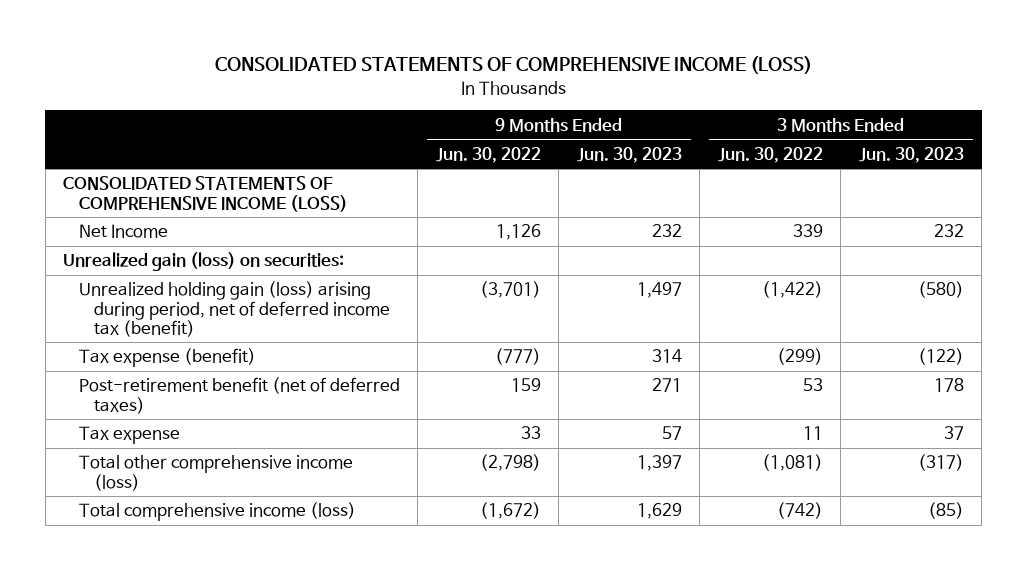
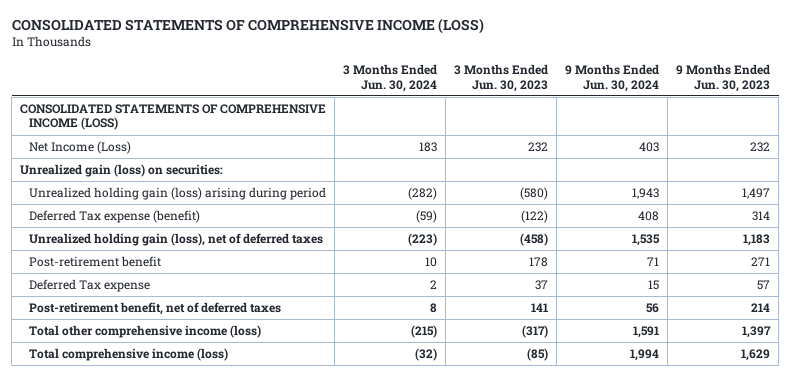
- | 9 Months Ended Jun. 30, 2022 | 9 Months Ended Jun. 30, 2023 | 3 Months Ended Jun. 30, 2022 | 3 Months Ended Jun. 30, 2023
+ | 3 Months Ended Jun. 30, 2024 | 3 Months Ended Jun. 30, 2023 | 9 Months Ended Jun. 30, 2024 | 9 Months Ended Jun. 30, 2023
- Net Income | 1,126 | 232 | 339 | 232
+ Net Income (Loss) | 183 | 232 | 403 | 232
- Unrealized holding gain (loss) arising during period, net of deferred income tax (benefit) | (3,701) | 1,497 | (1,422) | (580)
- Tax expense (benefit) | (777) | 314 | (299) | (122)
- Post-retirement benefit (net of deferred taxes) | 159 | 271 | 53 | 178
- Tax expense | 33 | 57 | 11 | 37
+ Unrealized holding gain (loss) arising during period | (282) | (580) | 1,943 | 1,497
+ Deferred Tax expense (benefit) | (59) | (122) | 408 | 314
+ Unrealized holding gain (loss), net of deferred taxes | (223) | (458) | 1,535 | 1,183
+ Post-retirement benefit | 10 | 178 | 71 | 271
+ Deferred Tax expense | 2 | 37 | 15 | 57
+ Post-retirement benefit, net of deferred taxes | 8 | 141 | 56 | 214

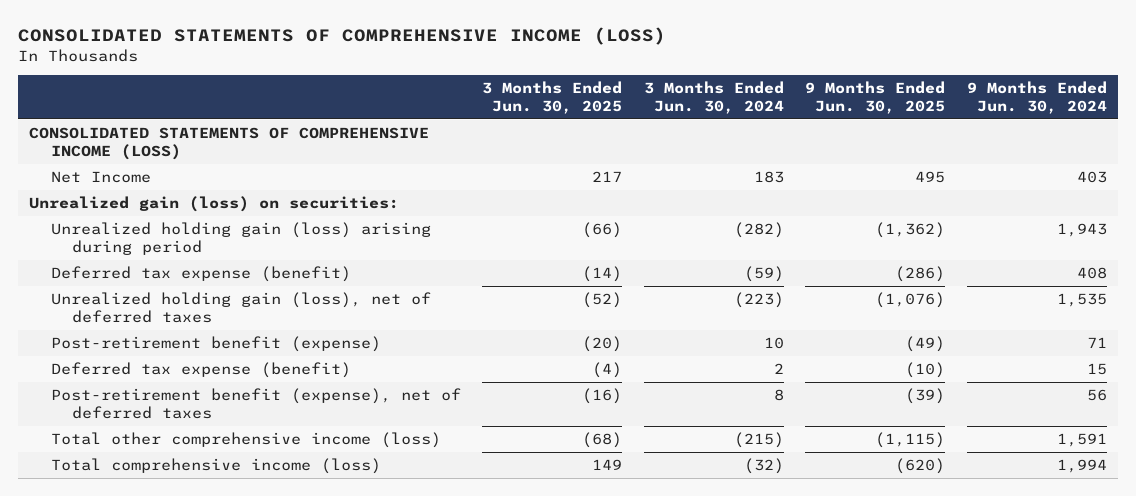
- | 3 Months Ended Jun. 30, 2024 | 3 Months Ended Jun. 30, 2023 | 9 Months Ended Jun. 30, 2024 | 9 Months Ended Jun. 30, 2023
+ | 3 Months Ended Jun. 30, 2025 | 3 Months Ended Jun. 30, 2024 | 9 Months Ended Jun. 30, 2025 | 9 Months Ended Jun. 30, 2024
- Net Income (Loss) | 183 | 232 | 403 | 232
+ Net Income | 217 | 183 | 495 | 403
- Deferred Tax expense (benefit) | (59) | (122) | 408 | 314
+ Deferred tax expense (benefit) | (14) | (59) | (286) | 408
- Post-retirement benefit | 10 | 178 | 71 | 271
- Deferred Tax expense | 2 | 37 | 15 | 57
- Post-retirement benefit, net of deferred taxes | 8 | 141 | 56 | 214
+ Post-retirement benefit (expense) | (20) | 10 | (49) | 71
+ Deferred tax expense (benefit) | (4) | 2 | (10) | 15
+ Post-retirement benefit (expense), net of deferred taxes | (16) | 8 | (39) | 56

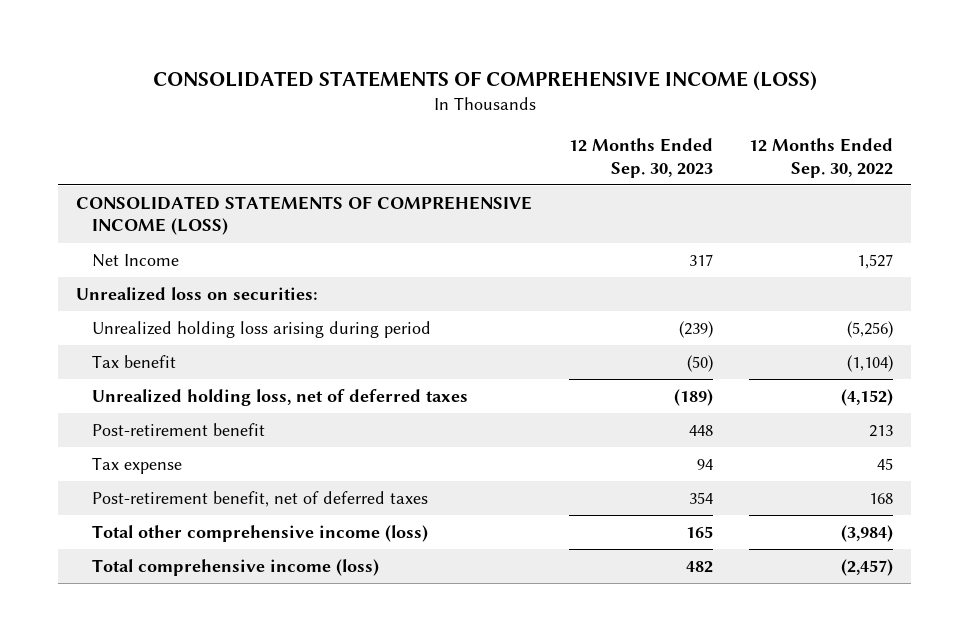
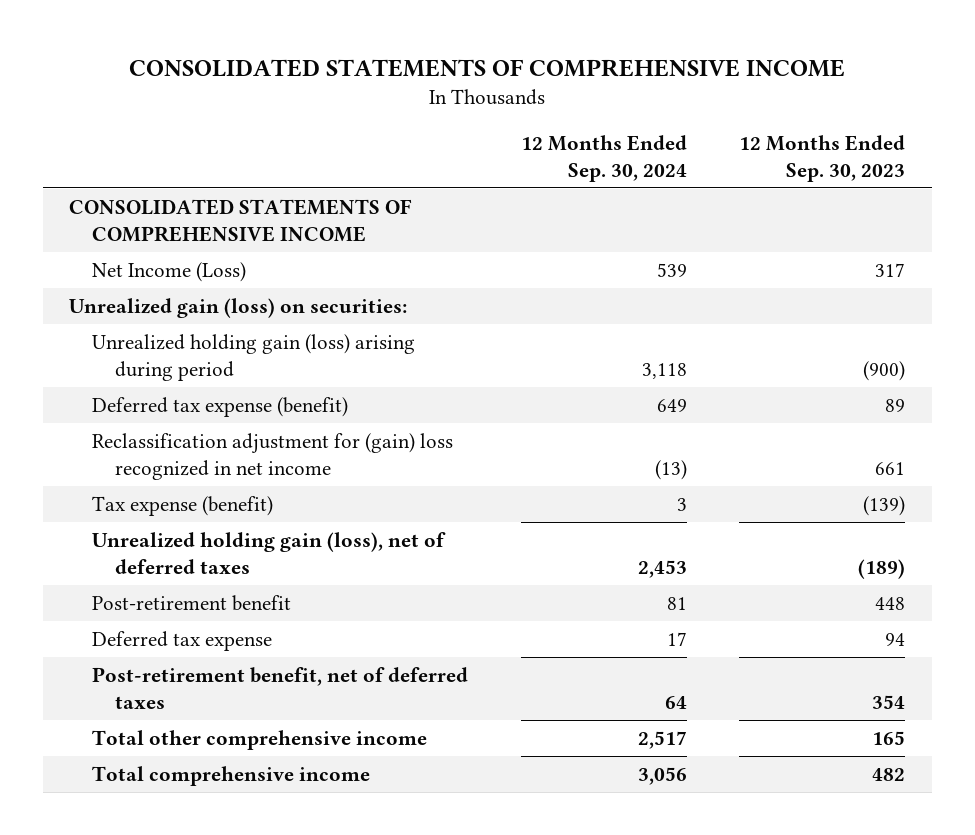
- CONSOLIDATED STATEMENTS OF COMPREHENSIVE INCOME (LOSS)
+ CONSOLIDATED STATEMENTS OF COMPREHENSIVE INCOME
- | 12 Months Ended Sep. 30, 2023 | 12 Months Ended Sep. 30, 2022
+ | 12 Months Ended Sep. 30, 2024 | 12 Months Ended Sep. 30, 2023
- CONSOLIDATED STATEMENTS OF COMPREHENSIVE INCOME (LOSS)
- Net Income | 317 | 1,527
- Unrealized loss on securities:
- Unrealized holding loss arising during period | (239) | (5,256)
- Tax benefit | (50) | (1,104)
- Unrealized holding loss, net of deferred taxes | (189) | (4,152)
+ CONSOLIDATED STATEMENTS OF COMPREHENSIVE INCOME
+ Net Income (Loss) | 539 | 317
+ Unrealized gain (loss) on securities:
+ Unrealized holding gain (loss) arising during period | 3,118 | (900)
+ Deferred tax expense (benefit) | 649 | 89
+ Reclassification adjustment for (gain) loss recognized in net income | (13) | 661
+ Tax expense (benefit) | 3 | (139)
+ Unrealized holding gain (loss), net of deferred taxes | 2,453 | (189)
- Tax expense | 94 | 45
+ Deferred tax expense | 17 | 94
- Total other comprehensive income (loss) | 165 | (3,984)
- Total comprehensive income (loss) | 482 | (2,457)
+ Total other comprehensive income | 2,517 | 165
+ Total comprehensive income | 3,056 | 482

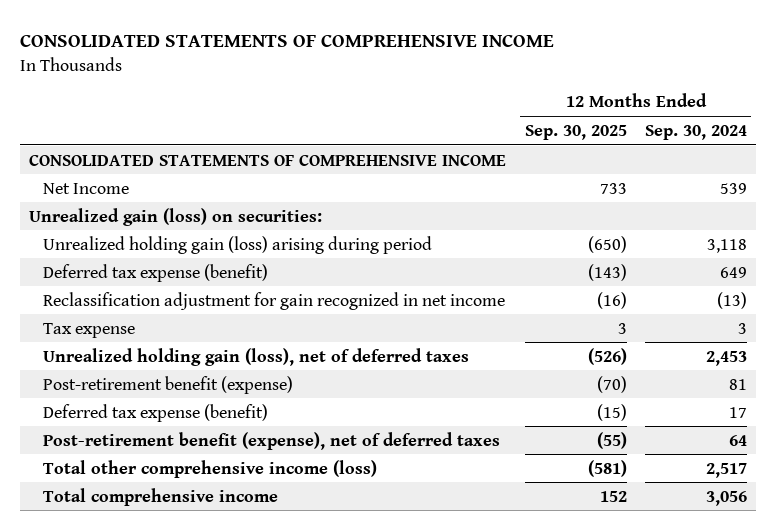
- | 12 Months Ended Sep. 30, 2024 | 12 Months Ended Sep. 30, 2023
+ | 12 Months Ended Sep. 30, 2025 | 12 Months Ended Sep. 30, 2024
- Net Income (Loss) | 539 | 317
+ Net Income | 733 | 539
- Reclassification adjustment for (gain) loss recognized in net income | (13) | 661
- Tax expense (benefit) | 3 | (139)
+ Reclassification adjustment for gain recognized in net income | (16) | (13)
+ Tax expense | 3 | 3
- Post-retirement benefit | 81 | 448
- Deferred tax expense | 17 | 94
- Post-retirement benefit, net of deferred taxes | 64 | 354
- Total other comprehensive income | 2,517 | 165
+ Post-retirement benefit (expense) | (70) | 81
+ Deferred tax expense (benefit) | (15) | 17
+ Post-retirement benefit (expense), net of deferred taxes | (55) | 64
+ Total other comprehensive income (loss) | (581) | 2,517

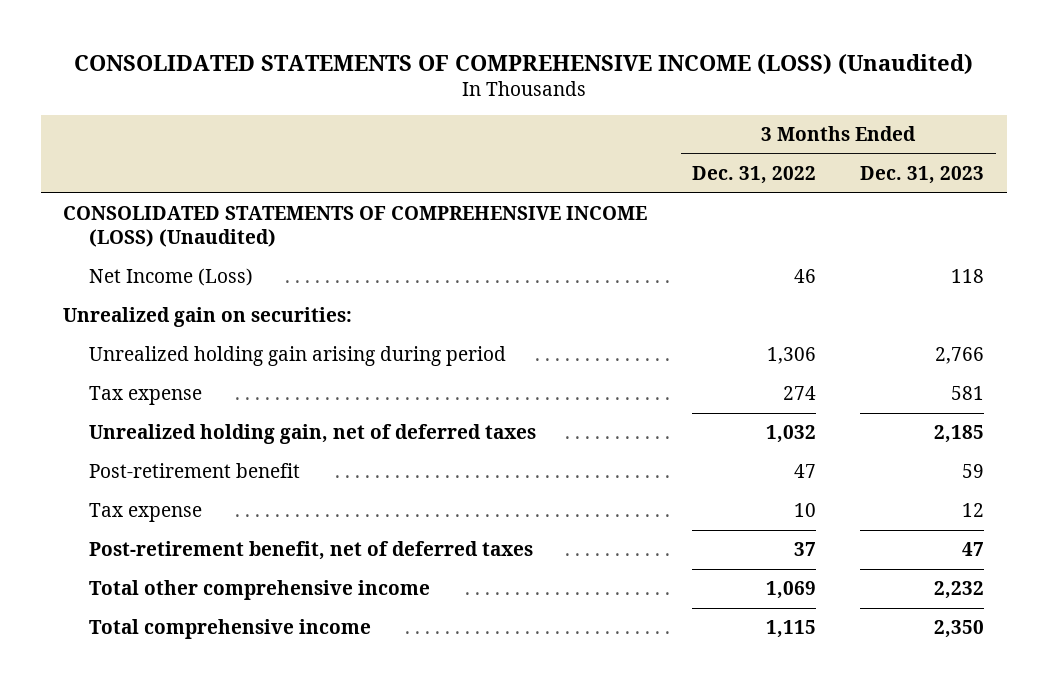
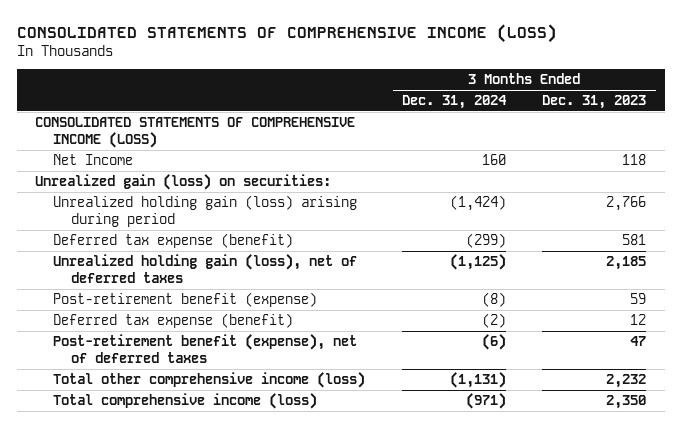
- CONSOLIDATED STATEMENTS OF COMPREHENSIVE INCOME (LOSS) (Unaudited)
+ CONSOLIDATED STATEMENTS OF COMPREHENSIVE INCOME (LOSS)
- | 3 Months Ended Dec. 31, 2022 | 3 Months Ended Dec. 31, 2023
+ | 3 Months Ended Dec. 31, 2024 | 3 Months Ended Dec. 31, 2023
- CONSOLIDATED STATEMENTS OF COMPREHENSIVE INCOME (LOSS) (Unaudited)
- Net Income (Loss) | 46 | 118
- Unrealized gain on securities:
- Unrealized holding gain arising during period | 1,306 | 2,766
- Tax expense | 274 | 581
- Unrealized holding gain, net of deferred taxes | 1,032 | 2,185
- Post-retirement benefit | 47 | 59
- Tax expense | 10 | 12
- Post-retirement benefit, net of deferred taxes | 37 | 47
- Total other comprehensive income | 1,069 | 2,232
- Total comprehensive income | 1,115 | 2,350
+ CONSOLIDATED STATEMENTS OF COMPREHENSIVE INCOME (LOSS)
+ Net Income | 160 | 118
+ Unrealized gain (loss) on securities:
+ Unrealized holding gain (loss) arising during period | (1,424) | 2,766
+ Deferred tax expense (benefit) | (299) | 581
+ Unrealized holding gain (loss), net of deferred taxes | (1,125) | 2,185
+ Post-retirement benefit (expense) | (8) | 59
+ Deferred tax expense (benefit) | (2) | 12
+ Post-retirement benefit (expense), net of deferred taxes | (6) | 47
+ Total other comprehensive income (loss) | (1,131) | 2,232
+ Total comprehensive income (loss) | (971) | 2,350

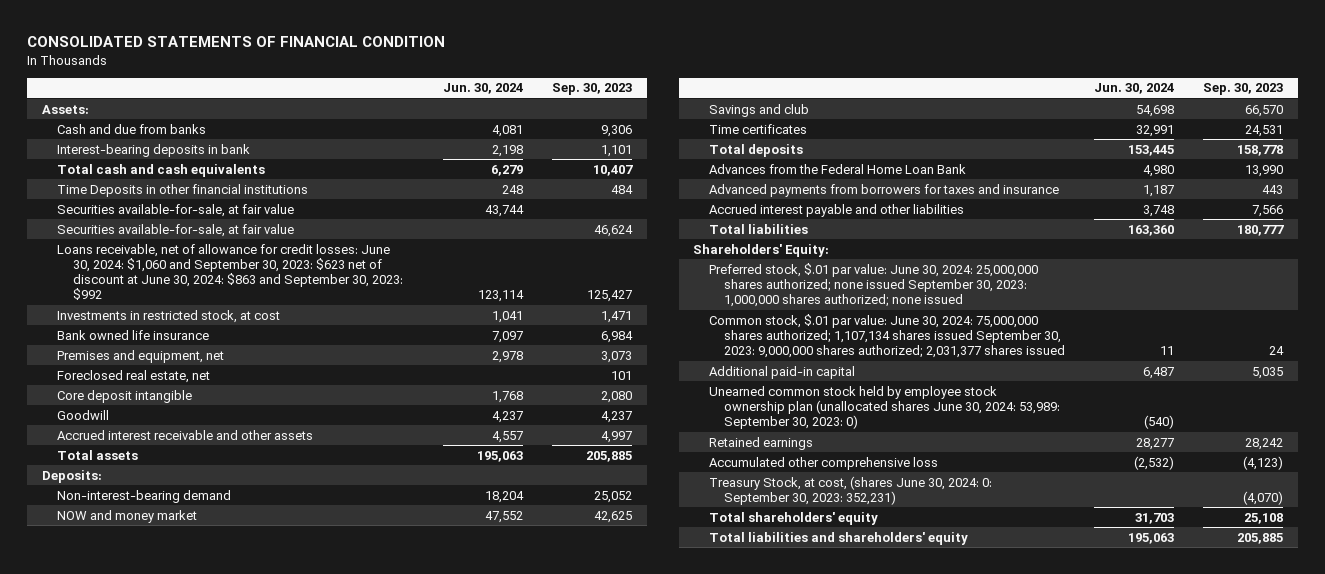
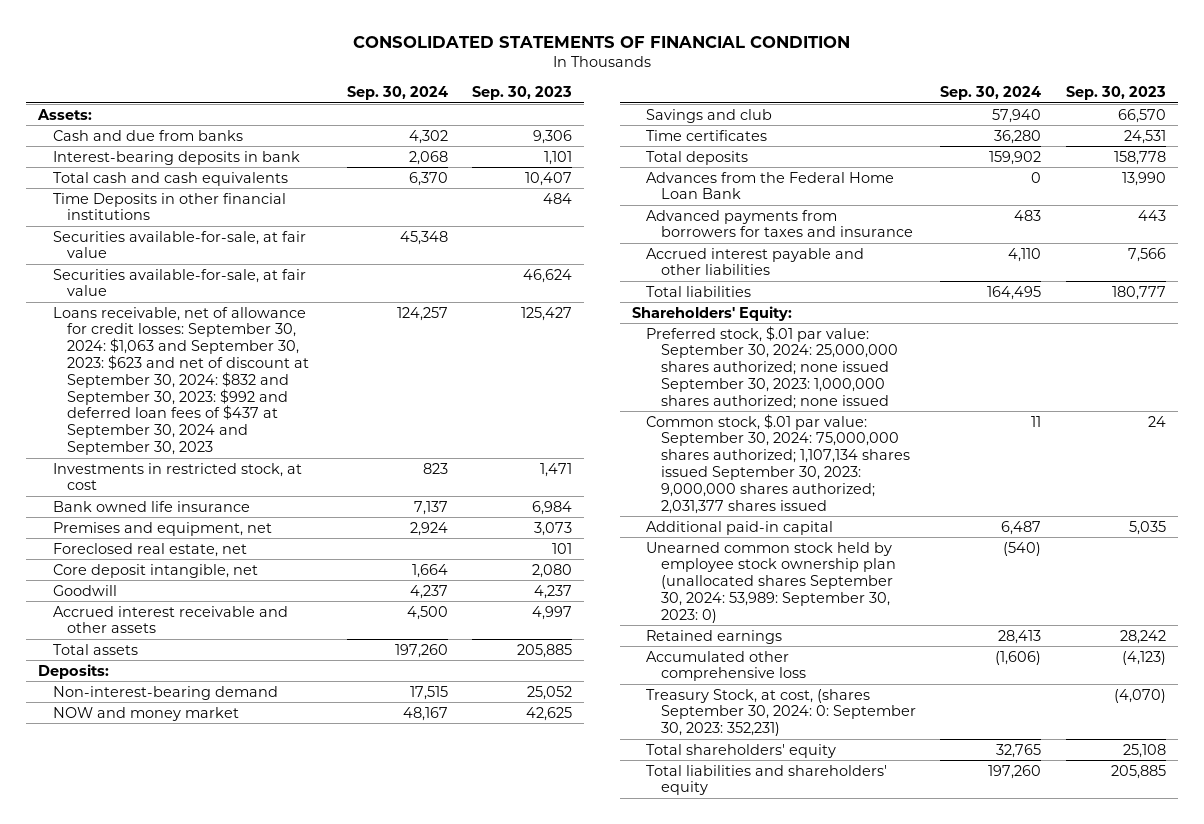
- | Jun. 30, 2024 | Sep. 30, 2023
+ | Sep. 30, 2024 | Sep. 30, 2023
- Loans receivable, net of allowance for credit losses: June 30, 2024: $1,060 and September 30, 2023: $623 net of discount at June 30, 2024: $863 and September 30, 2023: $992 | 123,114 | 125,427
+ Loans receivable, net of allowance for credit losses: September 30, 2024: $1,063 and September 30, 2023: $623 and net of discount at September 30, 2024: $832 and September 30, 2023: $992 and deferred loan fees of $437 at September 30, 2024 and September 30, 2023 | 124,257 | 125,427
- Core deposit intangible | 1,768 | 2,080
+ Core deposit intangible, net | 1,664 | 2,080
- Preferred stock, $.01 par value: June 30, 2024: 25,000,000 shares authorized; none issued September 30, 2023: 1,000,000 shares authorized; none issued
- Common stock, $.01 par value: June 30, 2024: 75,000,000 shares authorized; 1,107,134 shares issued September 30, 2023: 9,000,000 shares authorized; 2,031,377 shares issued | 11 | 24
+ Preferred stock, $.01 par value: September 30, 2024: 25,000,000 shares authorized; none issued September 30, 2023: 1,000,000 shares authorized; none issued
+ Common stock, $.01 par value: September 30, 2024: 75,000,000 shares authorized; 1,107,134 shares issued September 30, 2023: 9,000,000 shares authorized; 2,031,377 shares issued | 11 | 24
- Unearned common stock held by employee stock ownership plan (unallocated shares June 30, 2024: 53,989: September 30, 2023: 0) | (540) |
+ Unearned common stock held by employee stock ownership plan (unallocated shares September 30, 2024: 53,989: September 30, 2023: 0) | (540) |
- Treasury Stock, at cost, (shares June 30, 2024: 0: September 30, 2023: 352,231) | | (4,070)
+ Treasury Stock, at cost, (shares September 30, 2024: 0: September 30, 2023: 352,231) | | (4,070)

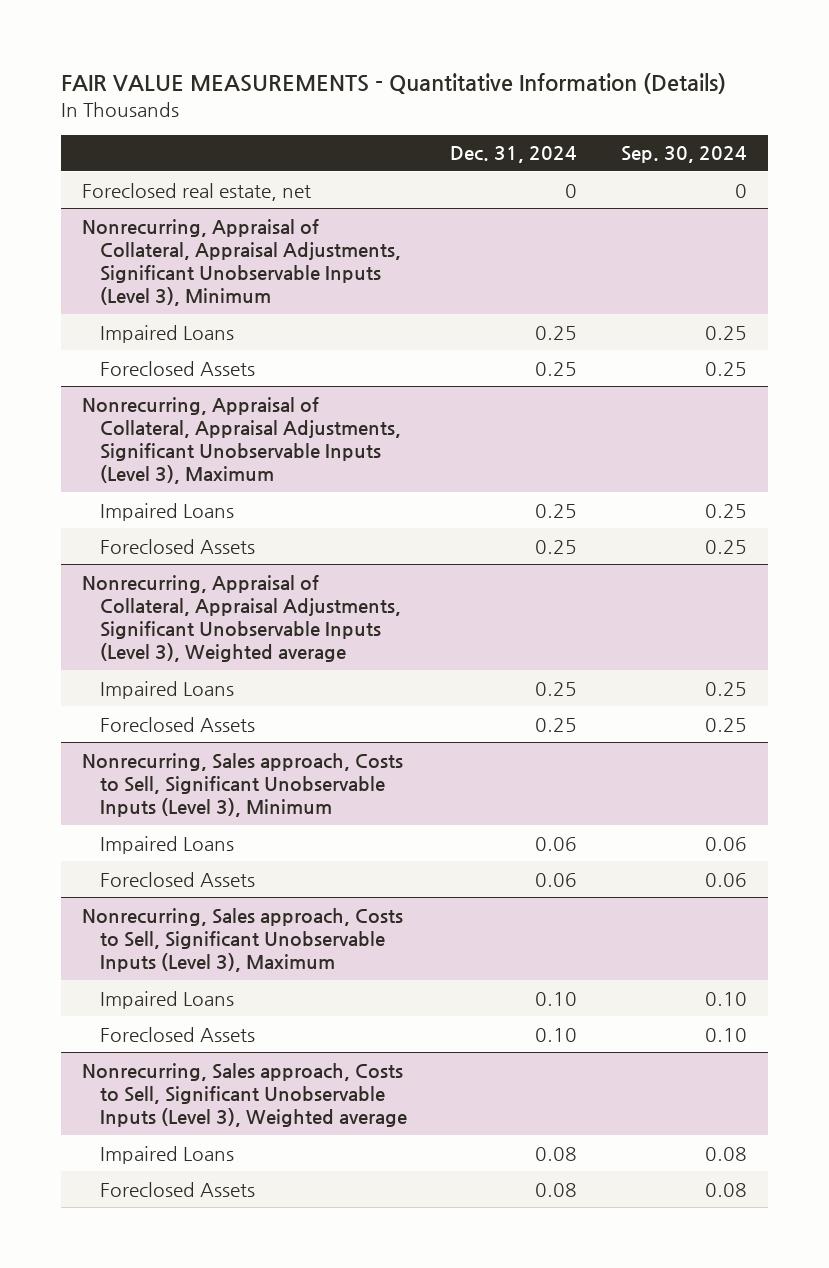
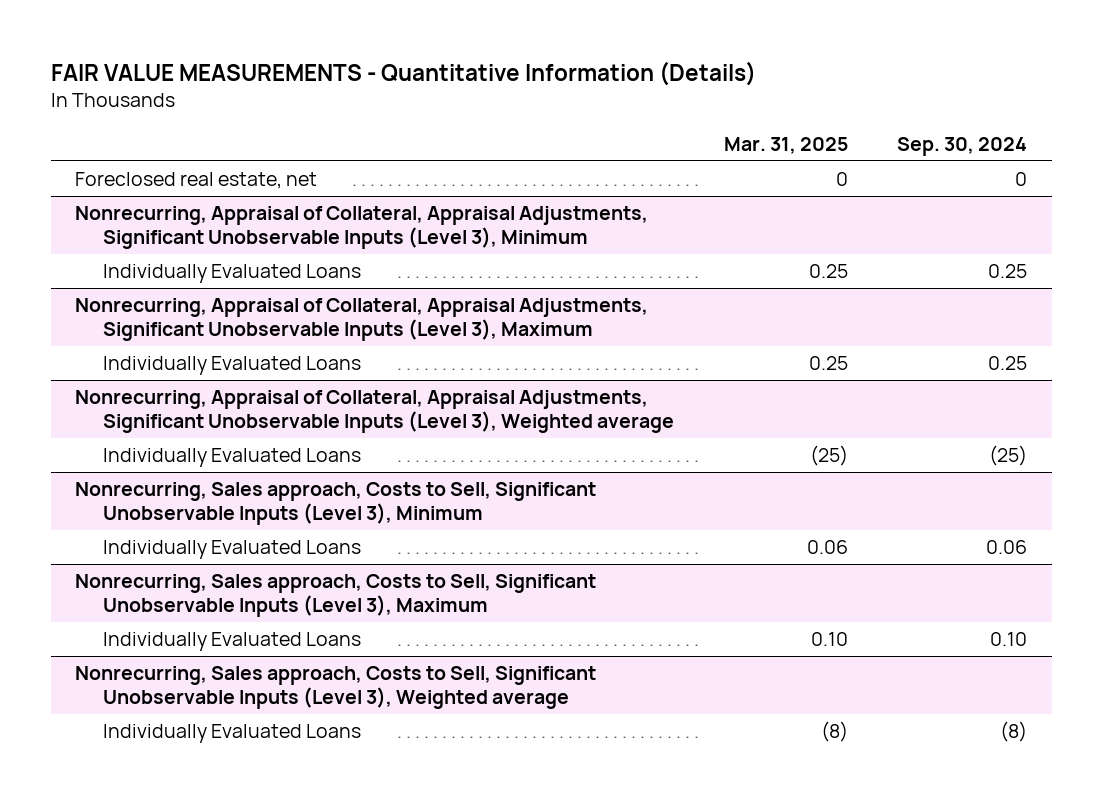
- | Dec. 31, 2024 | Sep. 30, 2024
+ | Mar. 31, 2025 | Sep. 30, 2024
@ Nonrecurring, Appraisal of Collateral, Appraisal Adjustments, Significant Unobservable Inputs (Level 3), Minimum
- Impaired Loans | 0.25 | 0.25
- Foreclosed Assets | 0.25 | 0.25
+ Individually Evaluated Loans | 0.25 | 0.25
@ Nonrecurring, Appraisal of Collateral, Appraisal Adjustments, Significant Unobservable Inputs (Level 3), Maximum
- Impaired Loans | 0.25 | 0.25
- Foreclosed Assets | 0.25 | 0.25
+ Individually Evaluated Loans | 0.25 | 0.25
@ Nonrecurring, Appraisal of Collateral, Appraisal Adjustments, Significant Unobservable Inputs (Level 3), Weighted average
- Impaired Loans | 0.25 | 0.25
- Foreclosed Assets | 0.25 | 0.25
+ Individually Evaluated Loans | (25) | (25)
@ Nonrecurring, Sales approach, Costs to Sell, Significant Unobservable Inputs (Level 3), Minimum
- Impaired Loans | 0.06 | 0.06
- Foreclosed Assets | 0.06 | 0.06
+ Individually Evaluated Loans | 0.06 | 0.06
@ Nonrecurring, Sales approach, Costs to Sell, Significant Unobservable Inputs (Level 3), Maximum
- Impaired Loans | 0.10 | 0.10
- Foreclosed Assets | 0.10 | 0.10
+ Individually Evaluated Loans | 0.10 | 0.10
@ Nonrecurring, Sales approach, Costs to Sell, Significant Unobservable Inputs (Level 3), Weighted average
- Impaired Loans | 0.08 | 0.08
- Foreclosed Assets | 0.08 | 0.08
+ Individually Evaluated Loans | (8) | (8)

